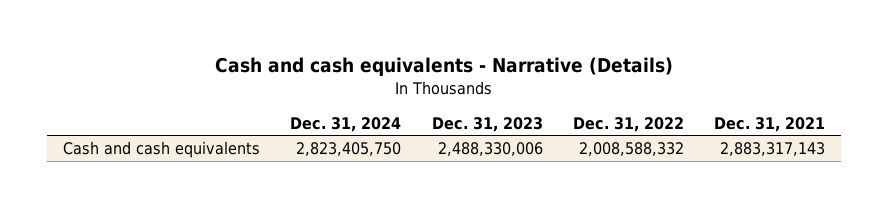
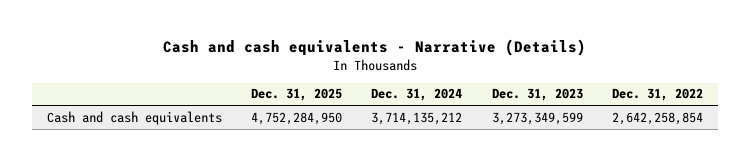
- | Dec. 31, 2024 | Dec. 31, 2023 | Dec. 31, 2022 | Dec. 31, 2021
+ | Dec. 31, 2025 | Dec. 31, 2024 | Dec. 31, 2023 | Dec. 31, 2022
- Cash and cash equivalents | 2,823,405,750 | 2,488,330,006 | 2,008,588,332 | 2,883,317,143
+ Cash and cash equivalents | 4,752,284,950 | 3,714,135,212 | 3,273,349,599 | 2,642,258,854

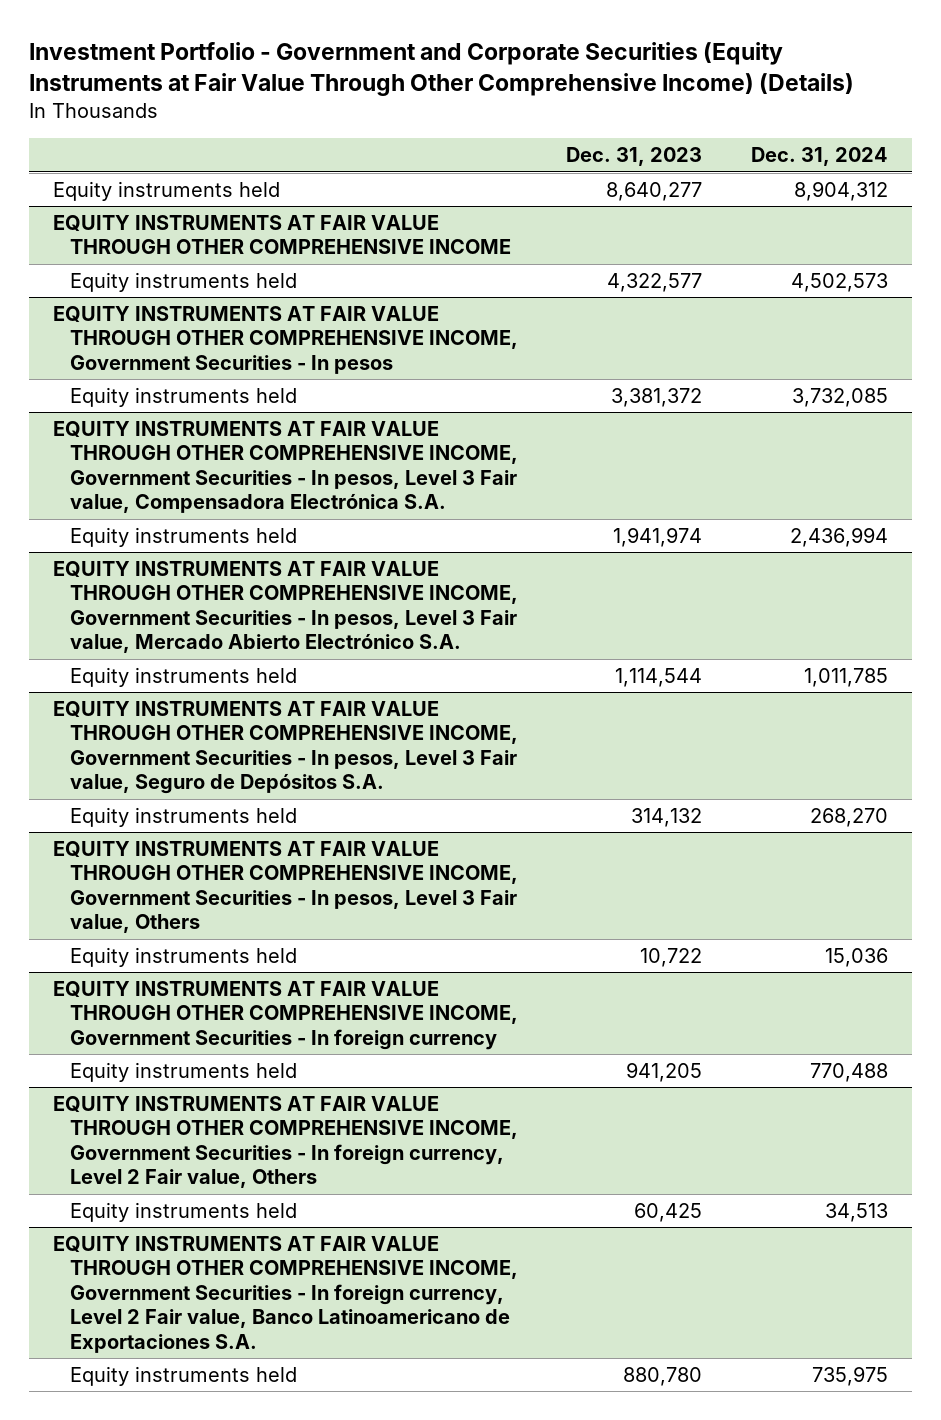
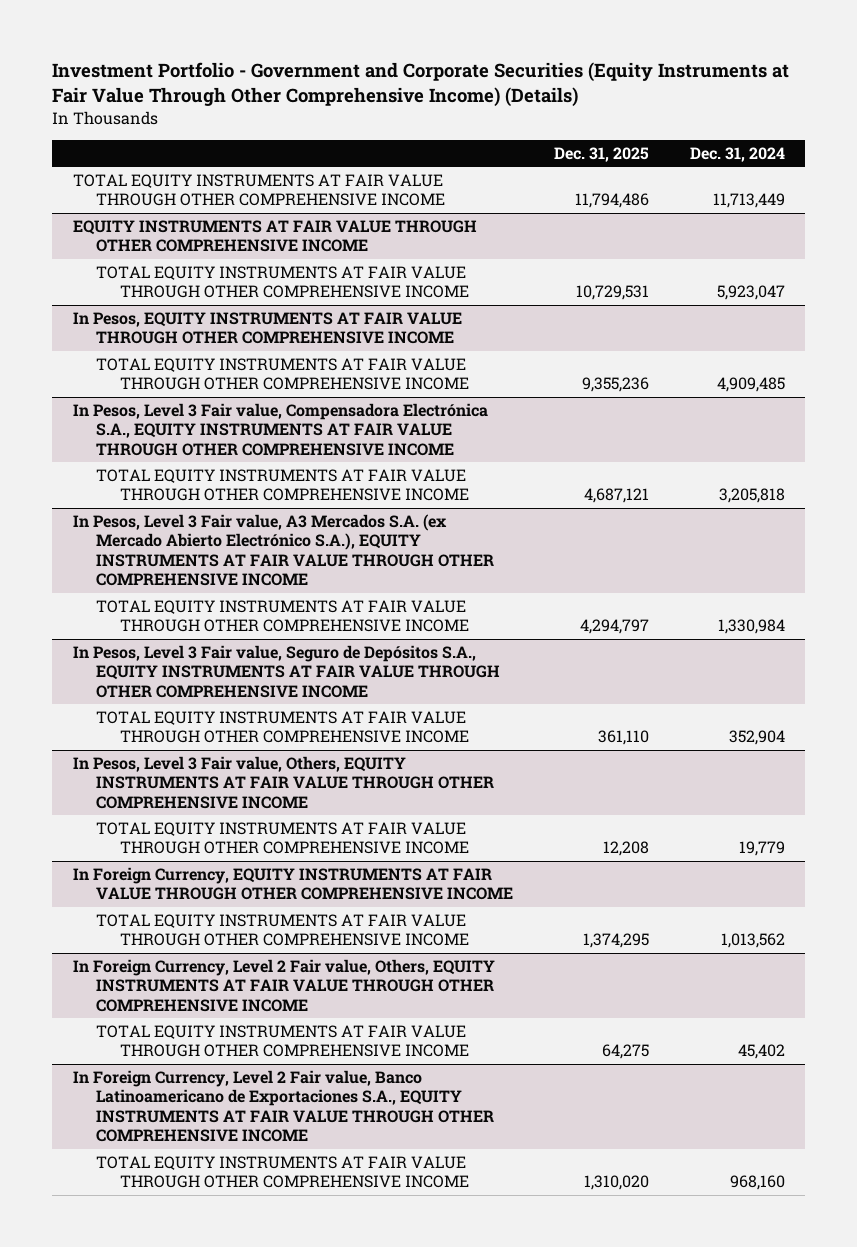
- | Dec. 31, 2023 | Dec. 31, 2024
+ | Dec. 31, 2025 | Dec. 31, 2024
- Equity instruments held | 8,640,277 | 8,904,312
+ TOTAL EQUITY INSTRUMENTS AT FAIR VALUE THROUGH OTHER COMPREHENSIVE INCOME | 11,794,486 | 11,713,449
@ EQUITY INSTRUMENTS AT FAIR VALUE THROUGH OTHER COMPREHENSIVE INCOME
- Equity instruments held | 4,322,577 | 4,502,573
- EQUITY INSTRUMENTS AT FAIR VALUE THROUGH OTHER COMPREHENSIVE INCOME, Government Securities - In pesos
- Equity instruments held | 3,381,372 | 3,732,085
- EQUITY INSTRUMENTS AT FAIR VALUE THROUGH OTHER COMPREHENSIVE INCOME, Government Securities - In pesos, Level 3 Fair value, Compensadora Electrónica S.A.
- Equity instruments held | 1,941,974 | 2,436,994
- EQUITY INSTRUMENTS AT FAIR VALUE THROUGH OTHER COMPREHENSIVE INCOME, Government Securities - In pesos, Level 3 Fair value, Mercado Abierto Electrónico S.A.
- Equity instruments held | 1,114,544 | 1,011,785
- EQUITY INSTRUMENTS AT FAIR VALUE THROUGH OTHER COMPREHENSIVE INCOME, Government Securities - In pesos, Level 3 Fair value, Seguro de Depósitos S.A.
- Equity instruments held | 314,132 | 268,270
- EQUITY INSTRUMENTS AT FAIR VALUE THROUGH OTHER COMPREHENSIVE INCOME, Government Securities - In pesos, Level 3 Fair value, Others
- Equity instruments held | 10,722 | 15,036
- EQUITY INSTRUMENTS AT FAIR VALUE THROUGH OTHER COMPREHENSIVE INCOME, Government Securities - In foreign currency
- Equity instruments held | 941,205 | 770,488
- EQUITY INSTRUMENTS AT FAIR VALUE THROUGH OTHER COMPREHENSIVE INCOME, Government Securities - In foreign currency, Level 2 Fair value, Others
- Equity instruments held | 60,425 | 34,513
- EQUITY INSTRUMENTS AT FAIR VALUE THROUGH OTHER COMPREHENSIVE INCOME, Government Securities - In foreign currency, Level 2 Fair value, Banco Latinoamericano de Exportaciones S.A.
- Equity instruments held | 880,780 | 735,975
@ EQUITY INSTRUMENTS AT FAIR VALUE THROUGH OTHER COMPREHENSIVE INCOME
+ TOTAL EQUITY INSTRUMENTS AT FAIR VALUE THROUGH OTHER COMPREHENSIVE INCOME | 10,729,531 | 5,923,047
+ In Pesos, EQUITY INSTRUMENTS AT FAIR VALUE THROUGH OTHER COMPREHENSIVE INCOME
+ TOTAL EQUITY INSTRUMENTS AT FAIR VALUE THROUGH OTHER COMPREHENSIVE INCOME | 9,355,236 | 4,909,485
+ In Pesos, Level 3 Fair value, Compensadora Electrónica S.A., EQUITY INSTRUMENTS AT FAIR VALUE THROUGH OTHER COMPREHENSIVE INCOME
+ TOTAL EQUITY INSTRUMENTS AT FAIR VALUE THROUGH OTHER COMPREHENSIVE INCOME | 4,687,121 | 3,205,818
+ In Pesos, Level 3 Fair value, A3 Mercados S.A. (ex Mercado Abierto Electrónico S.A.), EQUITY INSTRUMENTS AT FAIR VALUE THROUGH OTHER COMPREHENSIVE INCOME
+ TOTAL EQUITY INSTRUMENTS AT FAIR VALUE THROUGH OTHER COMPREHENSIVE INCOME | 4,294,797 | 1,330,984
+ In Pesos, Level 3 Fair value, Seguro de Depósitos S.A., EQUITY INSTRUMENTS AT FAIR VALUE THROUGH OTHER COMPREHENSIVE INCOME
+ TOTAL EQUITY INSTRUMENTS AT FAIR VALUE THROUGH OTHER COMPREHENSIVE INCOME | 361,110 | 352,904
+ In Pesos, Level 3 Fair value, Others, EQUITY INSTRUMENTS AT FAIR VALUE THROUGH OTHER COMPREHENSIVE INCOME
+ TOTAL EQUITY INSTRUMENTS AT FAIR VALUE THROUGH OTHER COMPREHENSIVE INCOME | 12,208 | 19,779
+ In Foreign Currency, EQUITY INSTRUMENTS AT FAIR VALUE THROUGH OTHER COMPREHENSIVE INCOME
+ TOTAL EQUITY INSTRUMENTS AT FAIR VALUE THROUGH OTHER COMPREHENSIVE INCOME | 1,374,295 | 1,013,562
+ In Foreign Currency, Level 2 Fair value, Others, EQUITY INSTRUMENTS AT FAIR VALUE THROUGH OTHER COMPREHENSIVE INCOME
+ TOTAL EQUITY INSTRUMENTS AT FAIR VALUE THROUGH OTHER COMPREHENSIVE INCOME | 64,275 | 45,402
+ In Foreign Currency, Level 2 Fair value, Banco Latinoamericano de Exportaciones S.A., EQUITY INSTRUMENTS AT FAIR VALUE THROUGH OTHER COMPREHENSIVE INCOME
+ TOTAL EQUITY INSTRUMENTS AT FAIR VALUE THROUGH OTHER COMPREHENSIVE INCOME | 1,310,020 | 968,160

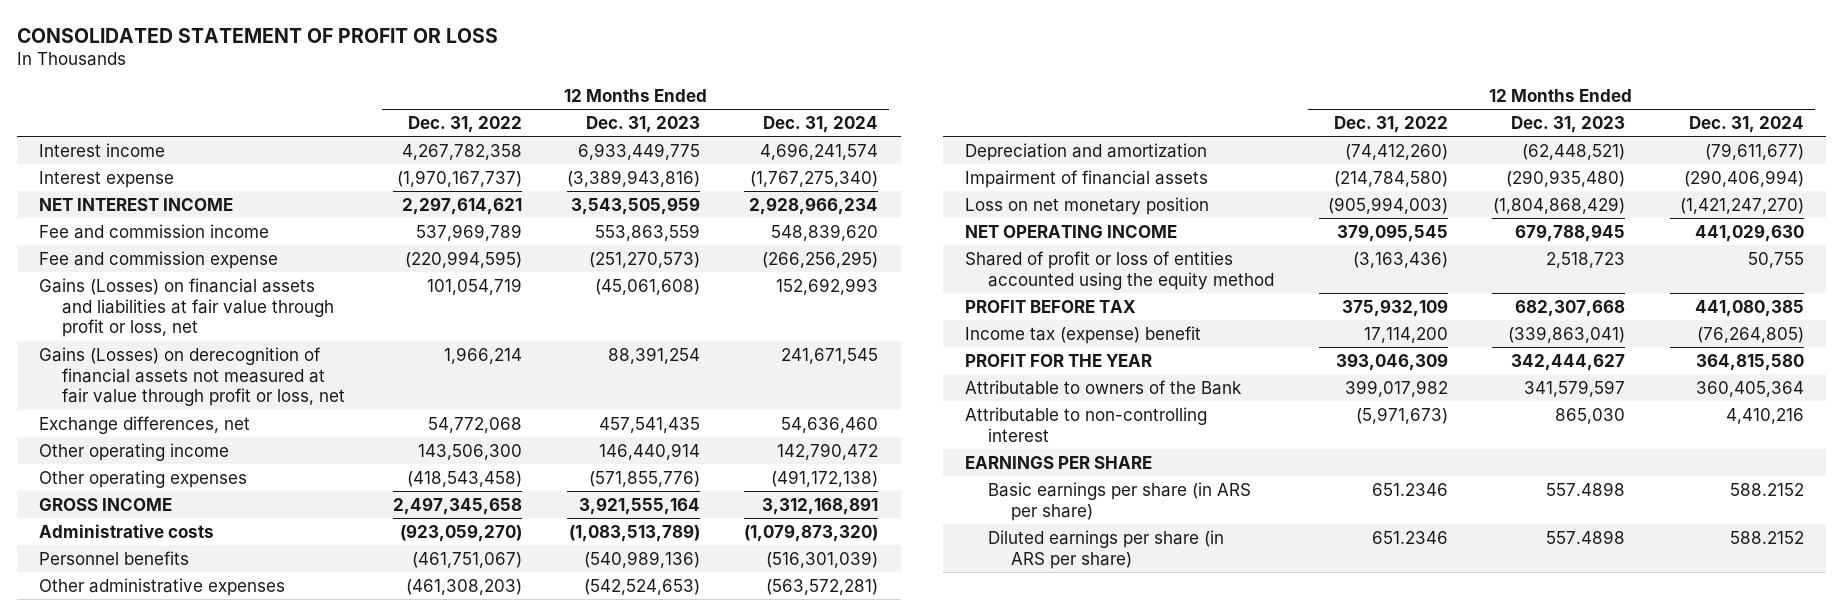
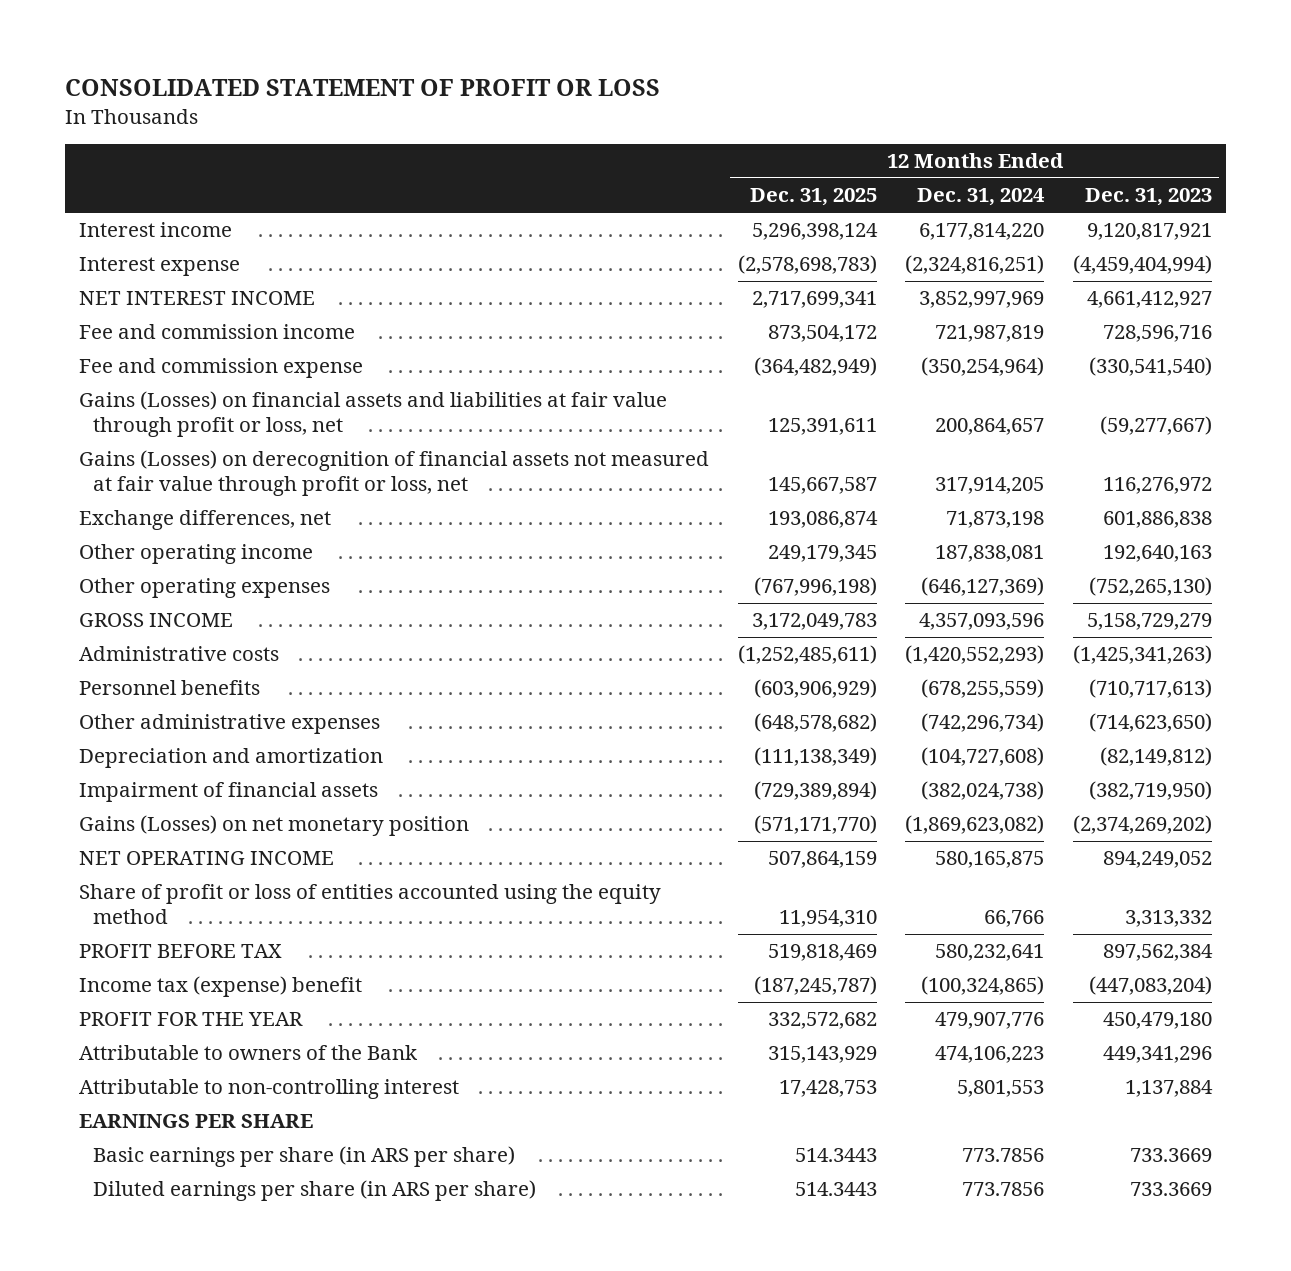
- | 12 Months Ended Dec. 31, 2022 | 12 Months Ended Dec. 31, 2023 | 12 Months Ended Dec. 31, 2024
+ | 12 Months Ended Dec. 31, 2025 | 12 Months Ended Dec. 31, 2024 | 12 Months Ended Dec. 31, 2023
- Interest income | 4,267,782,358 | 6,933,449,775 | 4,696,241,574
- Interest expense | (1,970,167,737) | (3,389,943,816) | (1,767,275,340)
- NET INTEREST INCOME | 2,297,614,621 | 3,543,505,959 | 2,928,966,234
- Fee and commission income | 537,969,789 | 553,863,559 | 548,839,620
- Fee and commission expense | (220,994,595) | (251,270,573) | (266,256,295)
- Gains (Losses) on financial assets and liabilities at fair value through profit or loss, net | 101,054,719 | (45,061,608) | 152,692,993
- Gains (Losses) on derecognition of financial assets not measured at fair value through profit or loss, net | 1,966,214 | 88,391,254 | 241,671,545
- Exchange differences, net | 54,772,068 | 457,541,435 | 54,636,460
- Other operating income | 143,506,300 | 146,440,914 | 142,790,472
- Other operating expenses | (418,543,458) | (571,855,776) | (491,172,138)
- GROSS INCOME | 2,497,345,658 | 3,921,555,164 | 3,312,168,891
- Administrative costs | (923,059,270) | (1,083,513,789) | (1,079,873,320)
- Personnel benefits | (461,751,067) | (540,989,136) | (516,301,039)
- Other administrative expenses | (461,308,203) | (542,524,653) | (563,572,281)
- Depreciation and amortization | (74,412,260) | (62,448,521) | (79,611,677)
- Impairment of financial assets | (214,784,580) | (290,935,480) | (290,406,994)
- Loss on net monetary position | (905,994,003) | (1,804,868,429) | (1,421,247,270)
- NET OPERATING INCOME | 379,095,545 | 679,788,945 | 441,029,630
- Shared of profit or loss of entities accounted using the equity method | (3,163,436) | 2,518,723 | 50,755
- PROFIT BEFORE TAX | 375,932,109 | 682,307,668 | 441,080,385
- Income tax (expense) benefit | 17,114,200 | (339,863,041) | (76,264,805)
- PROFIT FOR THE YEAR | 393,046,309 | 342,444,627 | 364,815,580
- Attributable to owners of the Bank | 399,017,982 | 341,579,597 | 360,405,364
- Attributable to non-controlling interest | (5,971,673) | 865,030 | 4,410,216
+ Interest income | 5,296,398,124 | 6,177,814,220 | 9,120,817,921
+ Interest expense | (2,578,698,783) | (2,324,816,251) | (4,459,404,994)
+ NET INTEREST INCOME | 2,717,699,341 | 3,852,997,969 | 4,661,412,927
+ Fee and commission income | 873,504,172 | 721,987,819 | 728,596,716
+ Fee and commission expense | (364,482,949) | (350,254,964) | (330,541,540)
+ Gains (Losses) on financial assets and liabilities at fair value through profit or loss, net | 125,391,611 | 200,864,657 | (59,277,667)
+ Gains (Losses) on derecognition of financial assets not measured at fair value through profit or loss, net | 145,667,587 | 317,914,205 | 116,276,972
+ Exchange differences, net | 193,086,874 | 71,873,198 | 601,886,838
+ Other operating income | 249,179,345 | 187,838,081 | 192,640,163
+ Other operating expenses | (767,996,198) | (646,127,369) | (752,265,130)
+ GROSS INCOME | 3,172,049,783 | 4,357,093,596 | 5,158,729,279
+ Administrative costs | (1,252,485,611) | (1,420,552,293) | (1,425,341,263)
+ Personnel benefits | (603,906,929) | (678,255,559) | (710,717,613)
+ Other administrative expenses | (648,578,682) | (742,296,734) | (714,623,650)
+ Depreciation and amortization | (111,138,349) | (104,727,608) | (82,149,812)
+ Impairment of financial assets | (729,389,894) | (382,024,738) | (382,719,950)
+ Gains (Losses) on net monetary position | (571,171,770) | (1,869,623,082) | (2,374,269,202)
+ NET OPERATING INCOME | 507,864,159 | 580,165,875 | 894,249,052
+ Share of profit or loss of entities accounted using the equity method | 11,954,310 | 66,766 | 3,313,332
+ PROFIT BEFORE TAX | 519,818,469 | 580,232,641 | 897,562,384
+ Income tax (expense) benefit | (187,245,787) | (100,324,865) | (447,083,204)
+ PROFIT FOR THE YEAR | 332,572,682 | 479,907,776 | 450,479,180
+ Attributable to owners of the Bank | 315,143,929 | 474,106,223 | 449,341,296
+ Attributable to non-controlling interest | 17,428,753 | 5,801,553 | 1,137,884
- Basic earnings per share (in ARS per share) | 651.2346 | 557.4898 | 588.2152
- Diluted earnings per share (in ARS per share) | 651.2346 | 557.4898 | 588.2152
+ Basic earnings per share (in ARS per share) | 514.3443 | 773.7856 | 733.3669
+ Diluted earnings per share (in ARS per share) | 514.3443 | 773.7856 | 733.3669

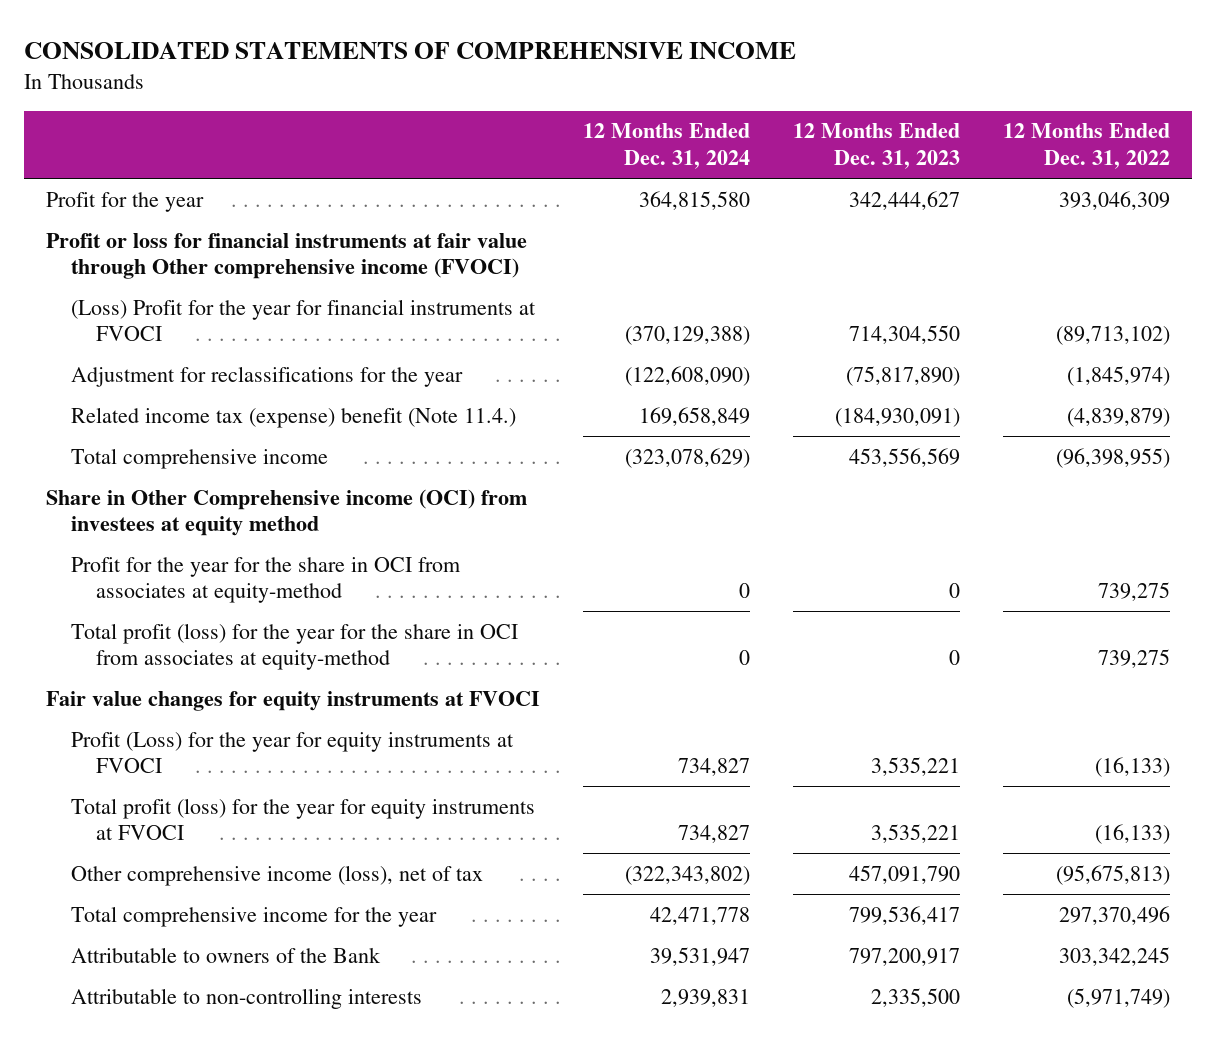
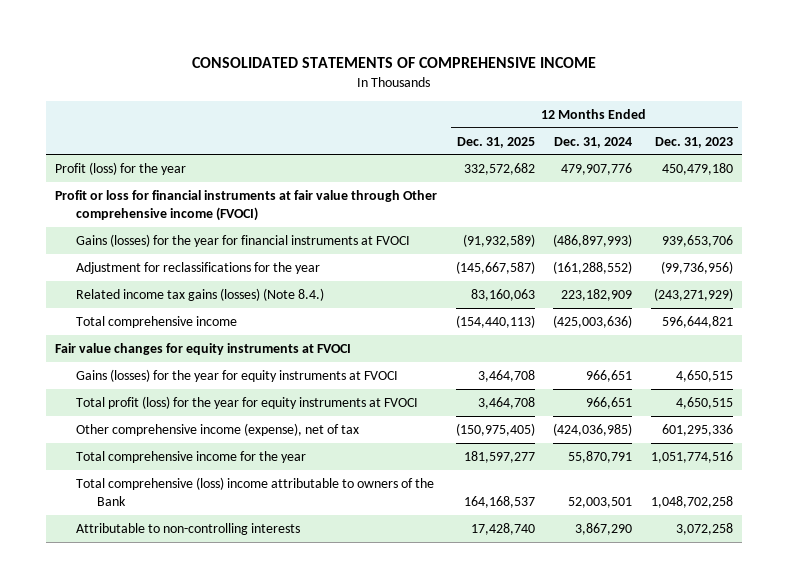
- | 12 Months Ended Dec. 31, 2024 | 12 Months Ended Dec. 31, 2023 | 12 Months Ended Dec. 31, 2022
+ | 12 Months Ended Dec. 31, 2025 | 12 Months Ended Dec. 31, 2024 | 12 Months Ended Dec. 31, 2023
- Profit for the year | 364,815,580 | 342,444,627 | 393,046,309
+ Profit (loss) for the year | 332,572,682 | 479,907,776 | 450,479,180
- (Loss) Profit for the year for financial instruments at FVOCI | (370,129,388) | 714,304,550 | (89,713,102)
- Adjustment for reclassifications for the year | (122,608,090) | (75,817,890) | (1,845,974)
- Related income tax (expense) benefit (Note 11.4.) | 169,658,849 | (184,930,091) | (4,839,879)
- Total comprehensive income | (323,078,629) | 453,556,569 | (96,398,955)
- Share in Other Comprehensive income (OCI) from investees at equity method
- Profit for the year for the share in OCI from associates at equity-method | 0 | 0 | 739,275
- Total profit (loss) for the year for the share in OCI from associates at equity-method | 0 | 0 | 739,275
+ Gains (losses) for the year for financial instruments at FVOCI | (91,932,589) | (486,897,993) | 939,653,706
+ Adjustment for reclassifications for the year | (145,667,587) | (161,288,552) | (99,736,956)
+ Related income tax gains (losses) (Note 8.4.) | 83,160,063 | 223,182,909 | (243,271,929)
+ Total comprehensive income | (154,440,113) | (425,003,636) | 596,644,821
- Profit (Loss) for the year for equity instruments at FVOCI | 734,827 | 3,535,221 | (16,133)
- Total profit (loss) for the year for equity instruments at FVOCI | 734,827 | 3,535,221 | (16,133)
- Other comprehensive income (loss), net of tax | (322,343,802) | 457,091,790 | (95,675,813)
- Total comprehensive income for the year | 42,471,778 | 799,536,417 | 297,370,496
- Attributable to owners of the Bank | 39,531,947 | 797,200,917 | 303,342,245
- Attributable to non-controlling interests | 2,939,831 | 2,335,500 | (5,971,749)
+ Gains (losses) for the year for equity instruments at FVOCI | 3,464,708 | 966,651 | 4,650,515
+ Total profit (loss) for the year for equity instruments at FVOCI | 3,464,708 | 966,651 | 4,650,515
+ Other comprehensive income (expense), net of tax | (150,975,405) | (424,036,985) | 601,295,336
+ Total comprehensive income for the year | 181,597,277 | 55,870,791 | 1,051,774,516
+ Total comprehensive (loss) income attributable to owners of the Bank | 164,168,537 | 52,003,501 | 1,048,702,258
+ Attributable to non-controlling interests | 17,428,740 | 3,867,290 | 3,072,258

